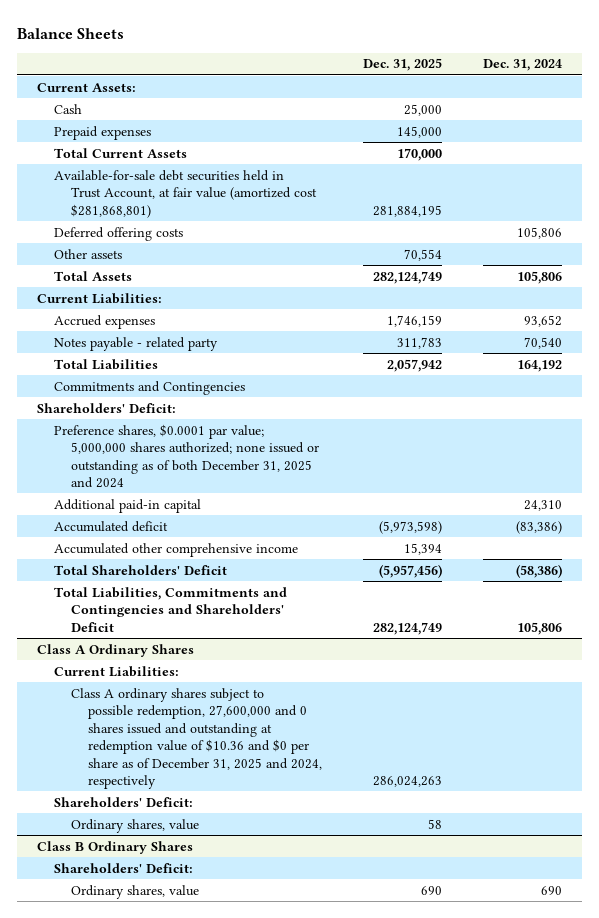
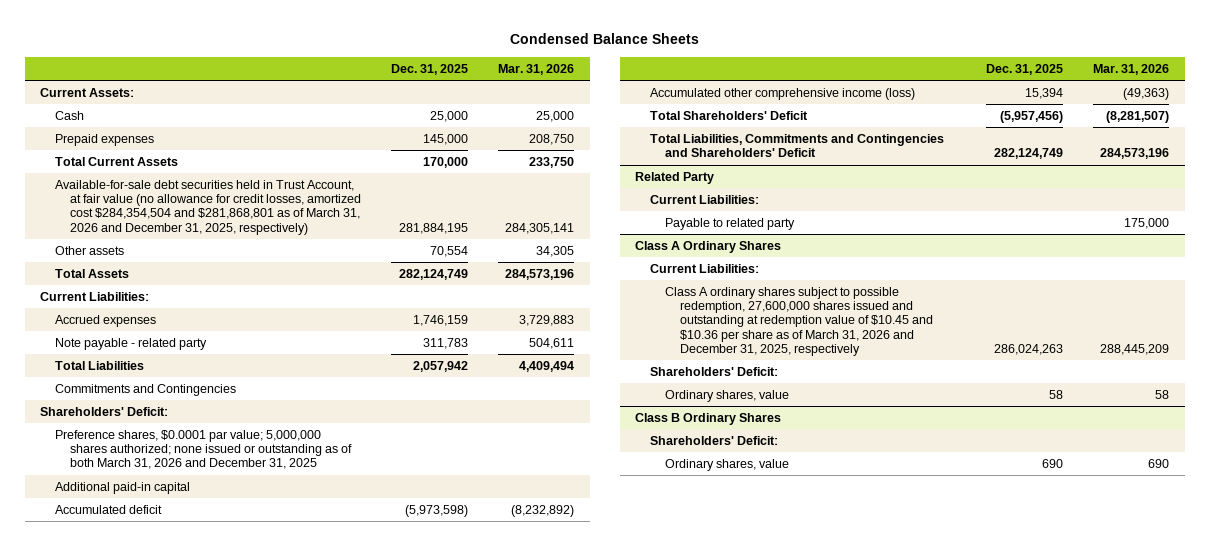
- Balance Sheets
+ Condensed Balance Sheets
- | Dec. 31, 2025 | Dec. 31, 2024
+ | Dec. 31, 2025 | Mar. 31, 2026
- Available-for-sale debt securities held in Trust Account, at fair value (amortized cost $281,868,801) | 281,884,195 |
- Deferred offering costs | | 105,806
+ Available-for-sale debt securities held in Trust Account, at fair value (no allowance for credit losses, amortized cost $284,354,504 and $281,868,801 as of March 31, 2026 and December 31, 2025, respectively) | 281,884,195 | 284,305,141
- Notes payable - related party | 311,783 | 70,540
+ Note payable - related party | 311,783 | 504,611
- Preference shares, $0.0001 par value; 5,000,000 shares authorized; none issued or outstanding as of both December 31, 2025 and 2024
+ Preference shares, $0.0001 par value; 5,000,000 shares authorized; none issued or outstanding as of both March 31, 2026 and December 31, 2025
- Accumulated other comprehensive income | 15,394 |
+ Accumulated other comprehensive income (loss) | 15,394 | (49,363)
+ Related Party
+ Current Liabilities:
+ Payable to related party | | 175,000
@ Class A Ordinary Shares
- Class A ordinary shares subject to possible redemption, 27,600,000 and 0 shares issued and outstanding at redemption value of $10.36 and $0 per share as of December 31, 2025 and 2024, respectively | 286,024,263 |
+ Class A ordinary shares subject to possible redemption, 27,600,000 shares issued and outstanding at redemption value of $10.45 and $10.36 per share as of March 31, 2026 and December 31, 2025, respectively | 286,024,263 | 288,445,209

